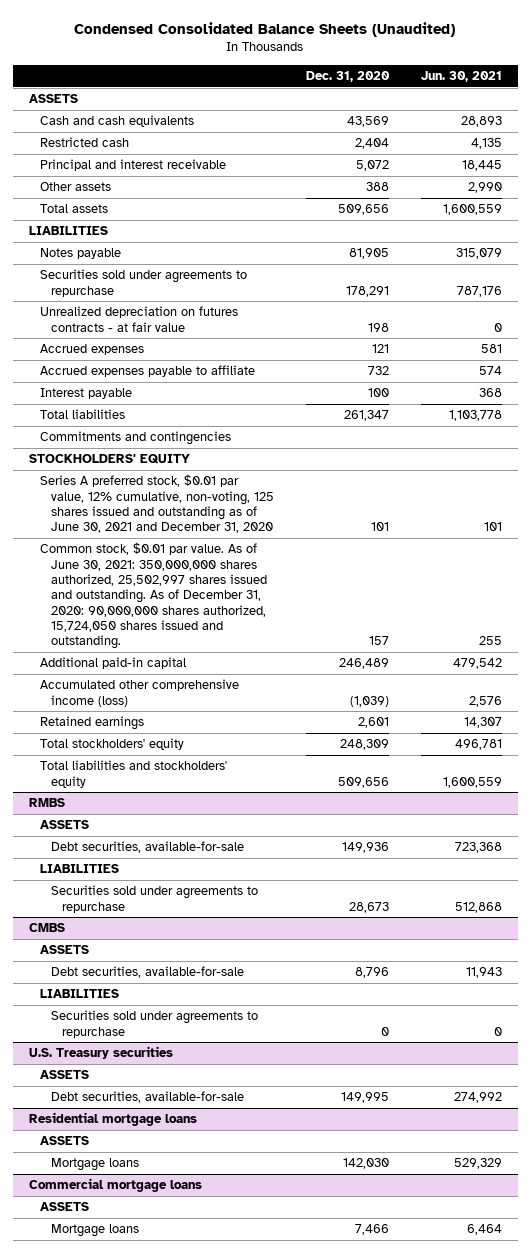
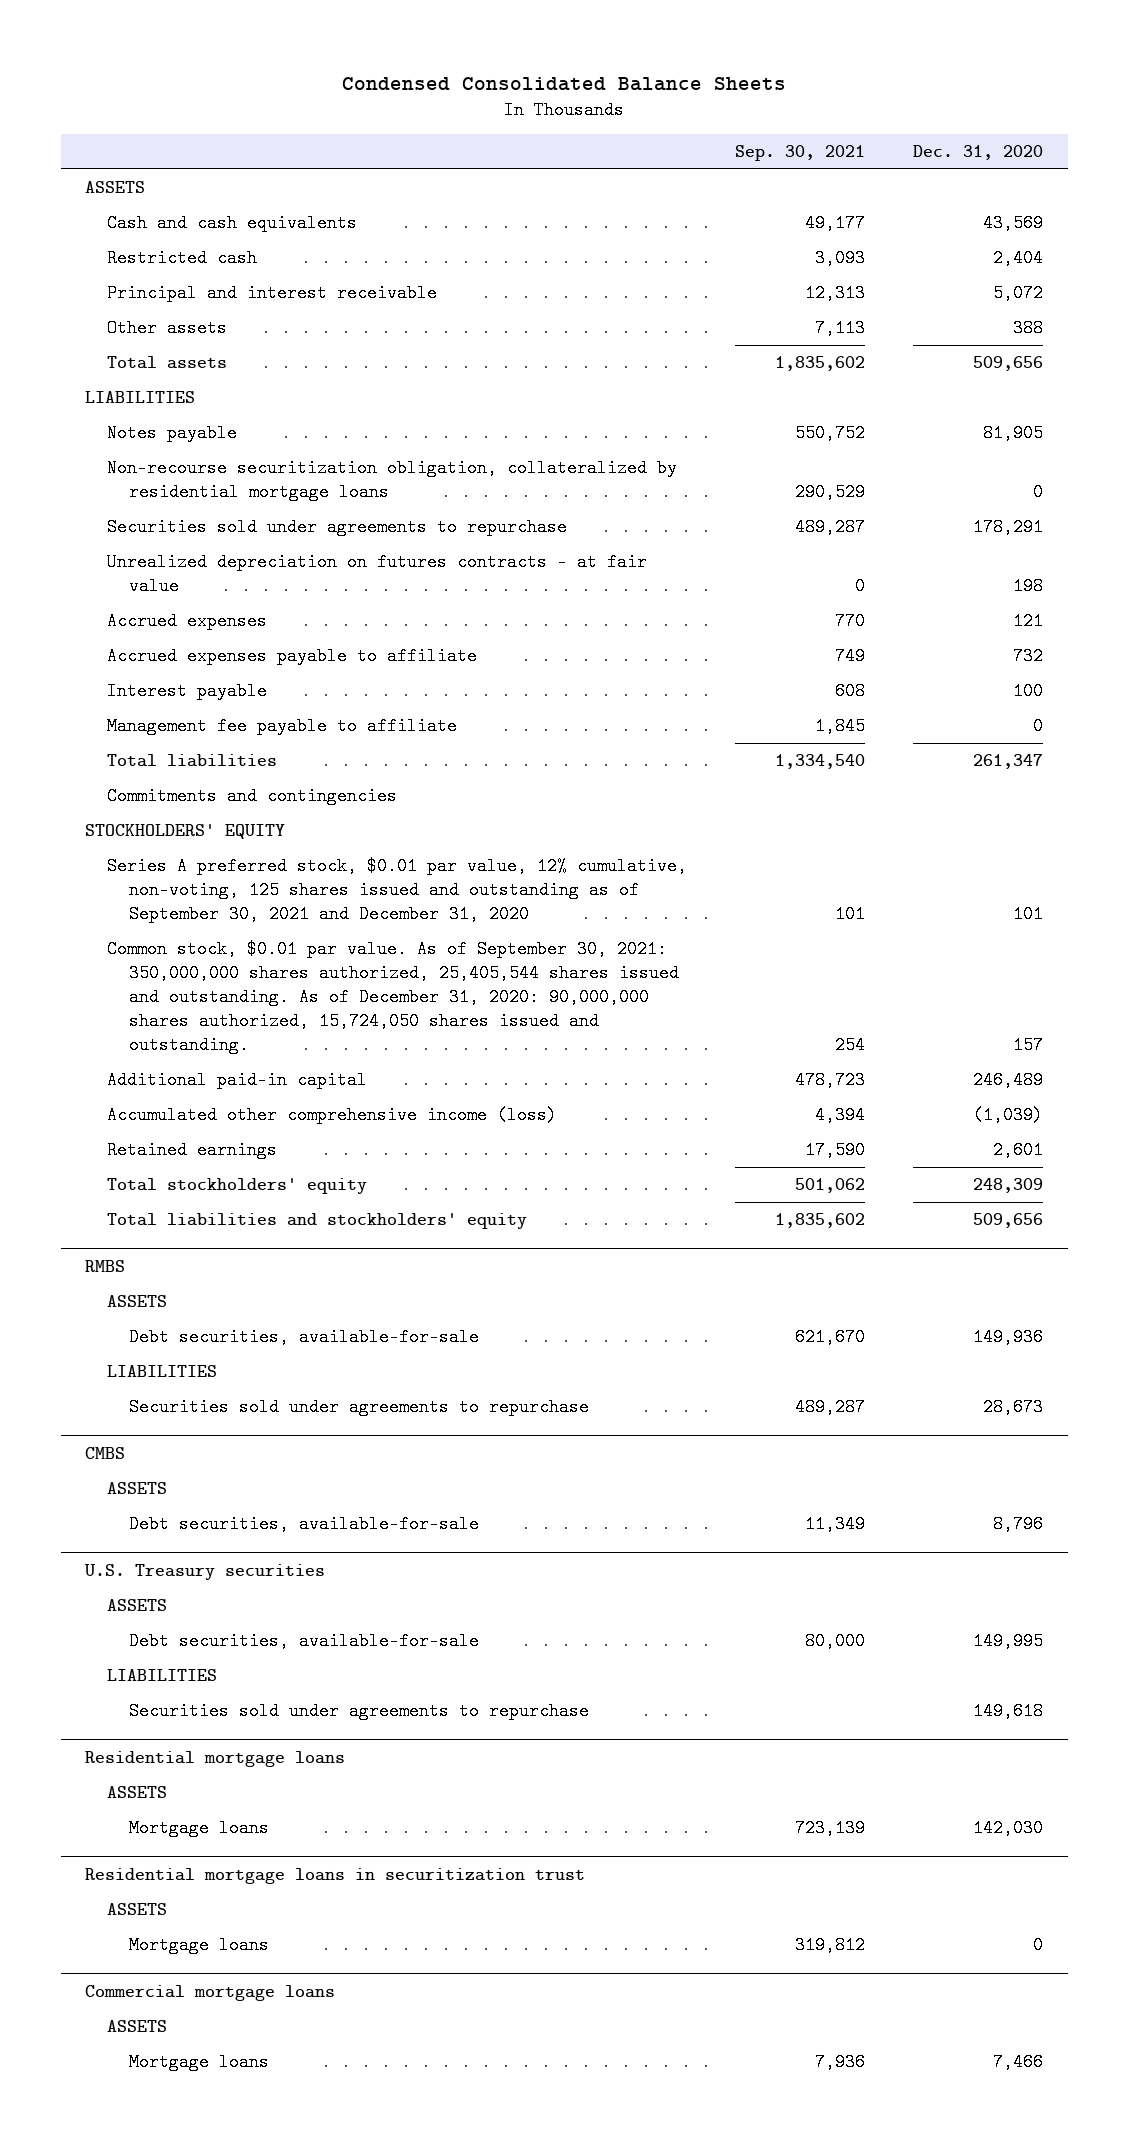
- Condensed Consolidated Balance Sheets (Unaudited)
+ Condensed Consolidated Balance Sheets
- | Dec. 31, 2020 | Jun. 30, 2021
+ | Sep. 30, 2021 | Dec. 31, 2020
+ Non-recourse securitization obligation, collateralized by residential mortgage loans | 290,529 | 0
+ Management fee payable to affiliate | 1,845 | 0
- Series A preferred stock, $0.01 par value, 12% cumulative, non-voting, 125 shares issued and outstanding as of June 30, 2021 and December 31, 2020 | 101 | 101
- Common stock, $0.01 par value. As of June 30, 2021: 350,000,000 shares authorized, 25,502,997 shares issued and outstanding. As of December 31, 2020: 90,000,000 shares authorized, 15,724,050 shares issued and outstanding. | 157 | 255
+ Series A preferred stock, $0.01 par value, 12% cumulative, non-voting, 125 shares issued and outstanding as of September 30, 2021 and December 31, 2020 | 101 | 101
+ Common stock, $0.01 par value. As of September 30, 2021: 350,000,000 shares authorized, 25,405,544 shares issued and outstanding. As of December 31, 2020: 90,000,000 shares authorized, 15,724,050 shares issued and outstanding. | 254 | 157
@ CMBS
- LIABILITIES
- Securities sold under agreements to repurchase | 0 | 0
@ U.S. Treasury securities
+ LIABILITIES
+ Securities sold under agreements to repurchase | | 149,618
+ Residential mortgage loans in securitization trust
+ ASSETS
+ Mortgage loans | 319,812 | 0

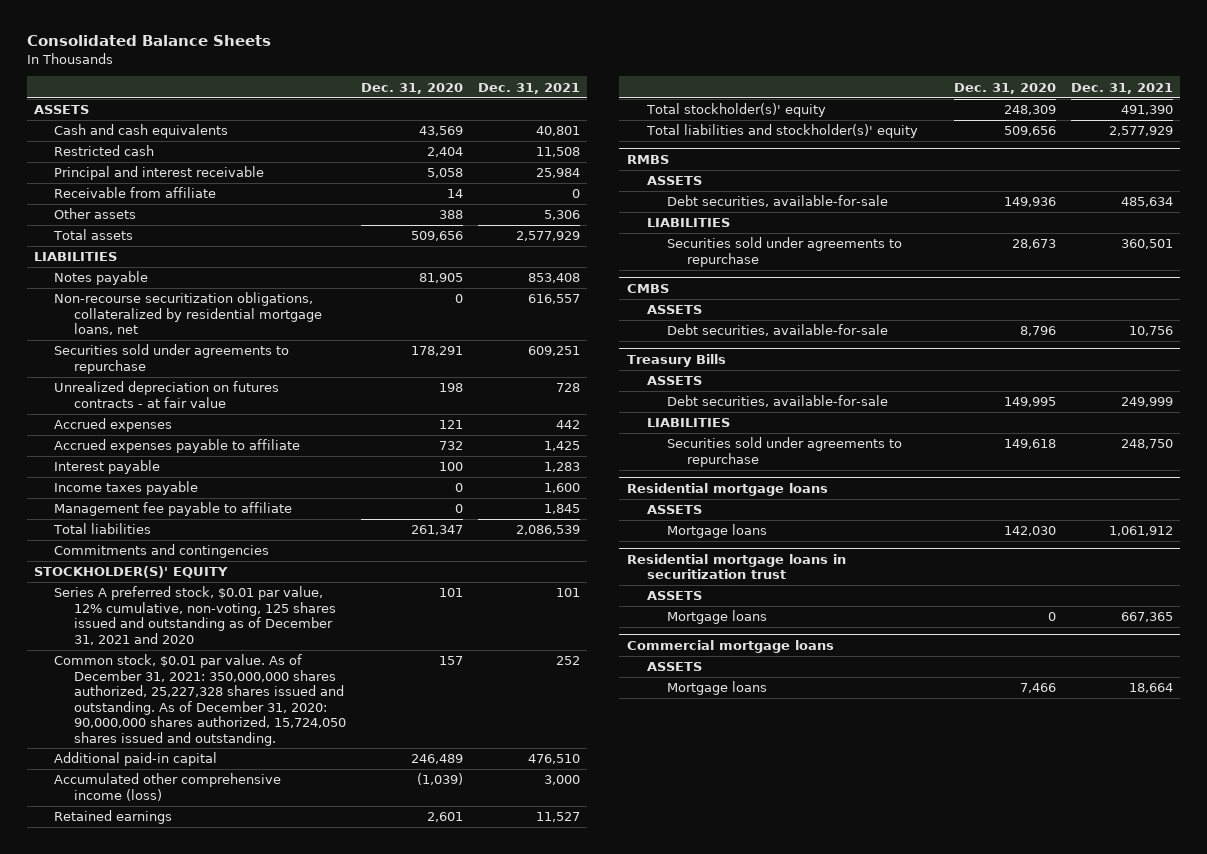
- Condensed Consolidated Balance Sheets
+ Consolidated Balance Sheets
- | Sep. 30, 2021 | Dec. 31, 2020
+ | Dec. 31, 2020 | Dec. 31, 2021
- Principal and interest receivable | 12,313 | 5,072
+ Principal and interest receivable | 5,058 | 25,984
+ Receivable from affiliate | 14 | 0
- Non-recourse securitization obligation, collateralized by residential mortgage loans | 290,529 | 0
+ Non-recourse securitization obligations, collateralized by residential mortgage loans, net | 0 | 616,557
+ Income taxes payable | 0 | 1,600
- STOCKHOLDERS' EQUITY
- Series A preferred stock, $0.01 par value, 12% cumulative, non-voting, 125 shares issued and outstanding as of September 30, 2021 and December 31, 2020 | 101 | 101
- Common stock, $0.01 par value. As of September 30, 2021: 350,000,000 shares authorized, 25,405,544 shares issued and outstanding. As of December 31, 2020: 90,000,000 shares authorized, 15,724,050 shares issued and outstanding. | 254 | 157
+ STOCKHOLDER(S)' EQUITY
+ Series A preferred stock, $0.01 par value, 12% cumulative, non-voting, 125 shares issued and outstanding as of December 31, 2021 and 2020 | 101 | 101
+ Common stock, $0.01 par value. As of December 31, 2021: 350,000,000 shares authorized, 25,227,328 shares issued and outstanding. As of December 31, 2020: 90,000,000 shares authorized, 15,724,050 shares issued and outstanding. | 157 | 252
- Total stockholders' equity | 501,062 | 248,309
- Total liabilities and stockholders' equity | 1,835,602 | 509,656
+ Total stockholder(s)' equity | 248,309 | 491,390
+ Total liabilities and stockholder(s)' equity | 509,656 | 2,577,929
- U.S. Treasury securities
+ Treasury Bills

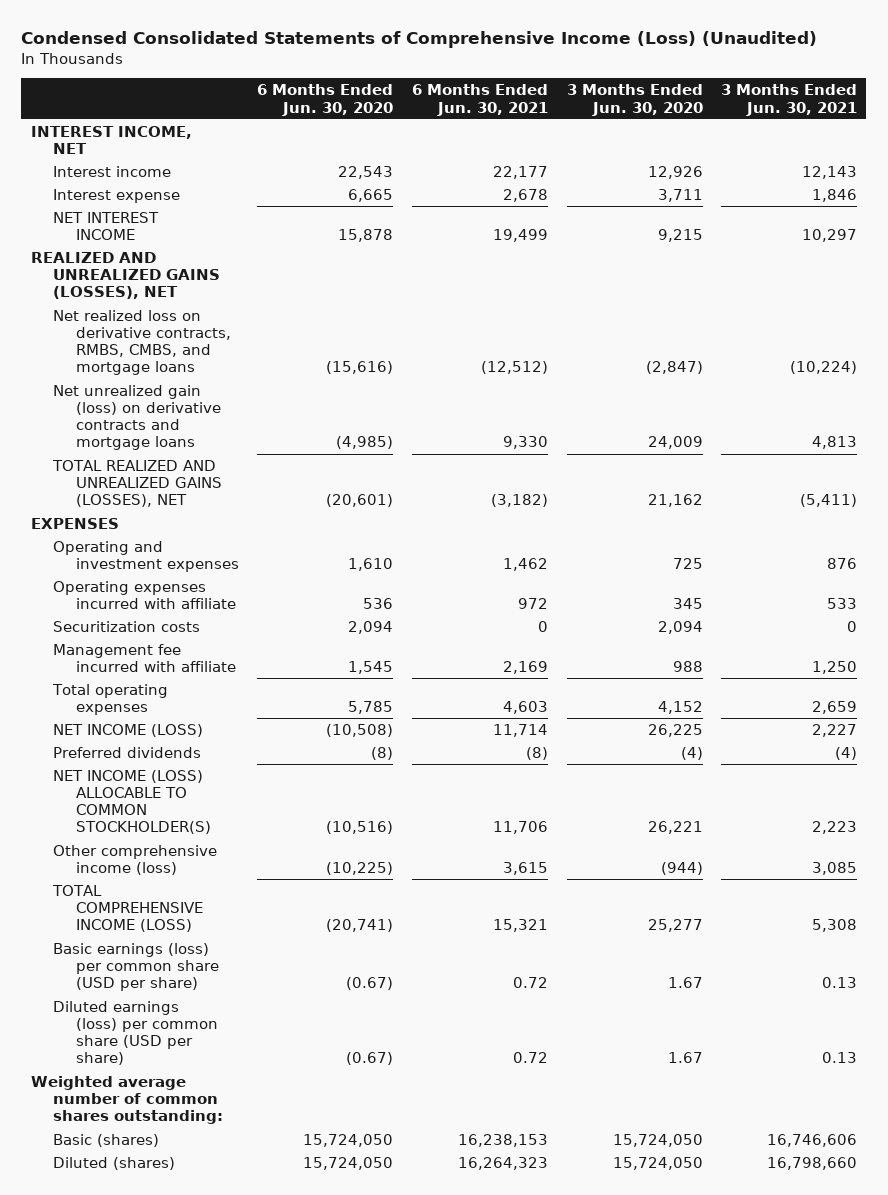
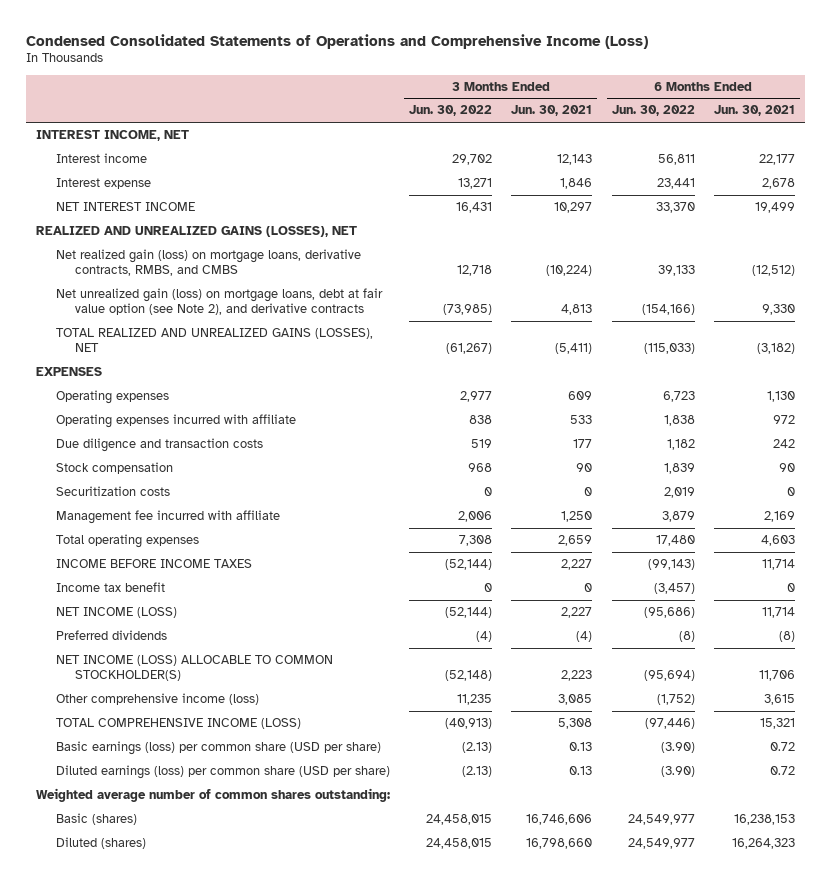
- Condensed Consolidated Statements of Comprehensive Income (Loss) (Unaudited)
+ Condensed Consolidated Statements of Operations and Comprehensive Income (Loss)
- | 6 Months Ended Jun. 30, 2020 | 6 Months Ended Jun. 30, 2021 | 3 Months Ended Jun. 30, 2020 | 3 Months Ended Jun. 30, 2021
+ | 3 Months Ended Jun. 30, 2022 | 3 Months Ended Jun. 30, 2021 | 6 Months Ended Jun. 30, 2022 | 6 Months Ended Jun. 30, 2021
- Net realized loss on derivative contracts, RMBS, CMBS, and mortgage loans | (15,616) | (12,512) | (2,847) | (10,224)
- Net unrealized gain (loss) on derivative contracts and mortgage loans | (4,985) | 9,330 | 24,009 | 4,813
+ Net realized gain (loss) on mortgage loans, derivative contracts, RMBS, and CMBS | 12,718 | (10,224) | 39,133 | (12,512)
+ Net unrealized gain (loss) on mortgage loans, debt at fair value option (see Note 2), and derivative contracts | (73,985) | 4,813 | (154,166) | 9,330
- Operating and investment expenses | 1,610 | 1,462 | 725 | 876
+ Operating expenses | 2,977 | 609 | 6,723 | 1,130
+ Due diligence and transaction costs | 519 | 177 | 1,182 | 242
+ Stock compensation | 968 | 90 | 1,839 | 90
+ INCOME BEFORE INCOME TAXES | (52,144) | 2,227 | (99,143) | 11,714
+ Income tax benefit | 0 | 0 | (3,457) | 0

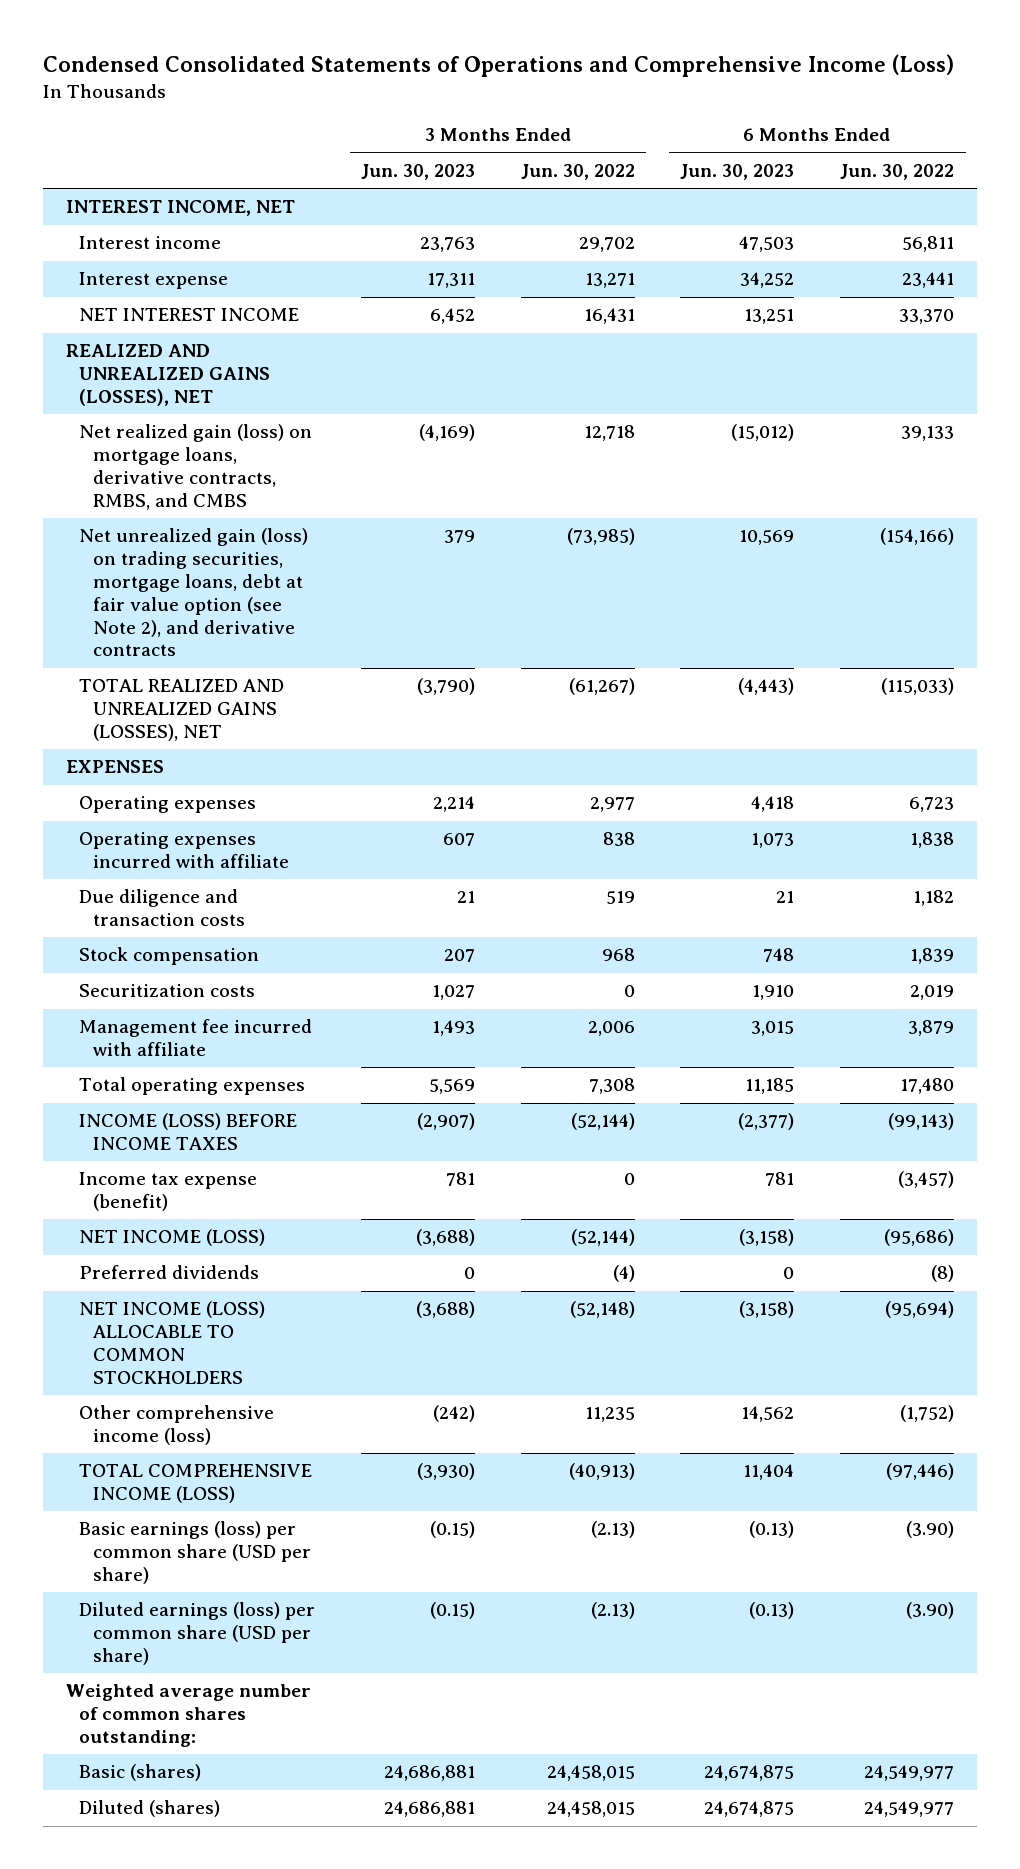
- | 3 Months Ended Jun. 30, 2022 | 3 Months Ended Jun. 30, 2021 | 6 Months Ended Jun. 30, 2022 | 6 Months Ended Jun. 30, 2021
+ | 3 Months Ended Jun. 30, 2023 | 3 Months Ended Jun. 30, 2022 | 6 Months Ended Jun. 30, 2023 | 6 Months Ended Jun. 30, 2022
- Net unrealized gain (loss) on mortgage loans, debt at fair value option (see Note 2), and derivative contracts | (73,985) | 4,813 | (154,166) | 9,330
+ Net unrealized gain (loss) on trading securities, mortgage loans, debt at fair value option (see Note 2), and derivative contracts | 379 | (73,985) | 10,569 | (154,166)
- INCOME BEFORE INCOME TAXES | (52,144) | 2,227 | (99,143) | 11,714
- Income tax benefit | 0 | 0 | (3,457) | 0
+ INCOME (LOSS) BEFORE INCOME TAXES | (2,907) | (52,144) | (2,377) | (99,143)
+ Income tax expense (benefit) | 781 | 0 | 781 | (3,457)
- NET INCOME (LOSS) ALLOCABLE TO COMMON STOCKHOLDER(S) | (52,148) | 2,223 | (95,694) | 11,706
+ NET INCOME (LOSS) ALLOCABLE TO COMMON STOCKHOLDERS | (3,688) | (52,148) | (3,158) | (95,694)

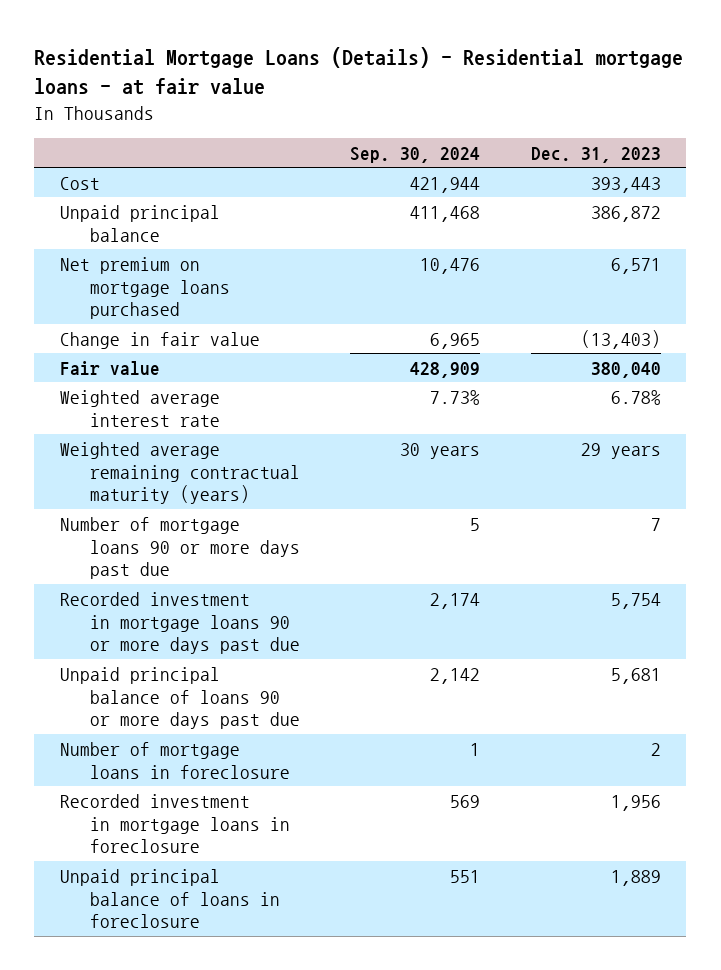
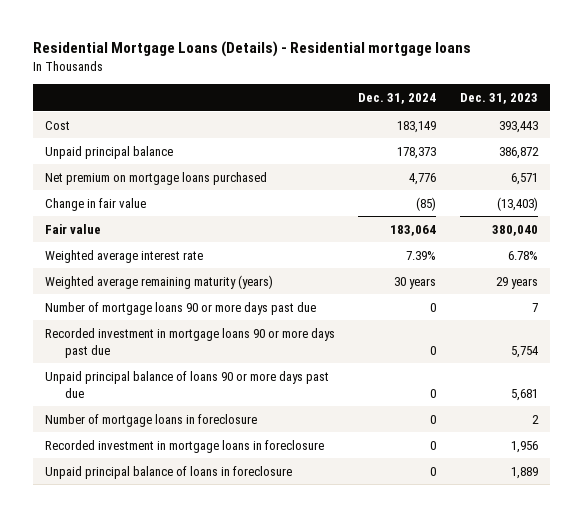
- Residential Mortgage Loans (Details) - Residential mortgage loans - at fair value
+ Residential Mortgage Loans (Details) - Residential mortgage loans
- | Sep. 30, 2024 | Dec. 31, 2023
+ | Dec. 31, 2024 | Dec. 31, 2023
- Weighted average remaining contractual maturity (years) | 30 years | 29 years
+ Weighted average remaining maturity (years) | 30 years | 29 years

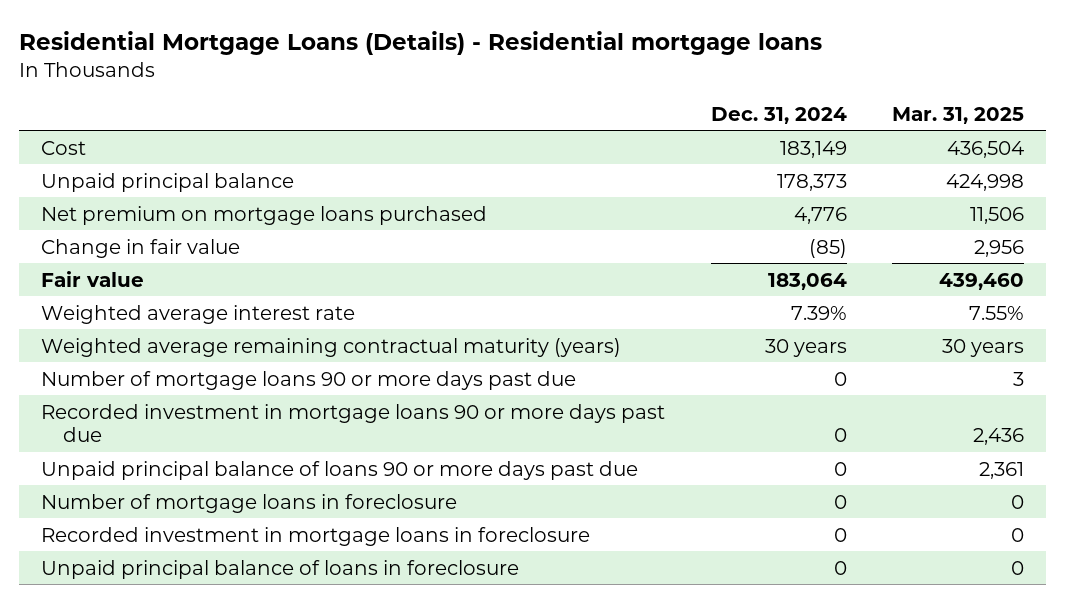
- | Dec. 31, 2024 | Dec. 31, 2023
+ | Dec. 31, 2024 | Mar. 31, 2025
- Weighted average remaining maturity (years) | 30 years | 29 years
+ Weighted average remaining contractual maturity (years) | 30 years | 30 years

